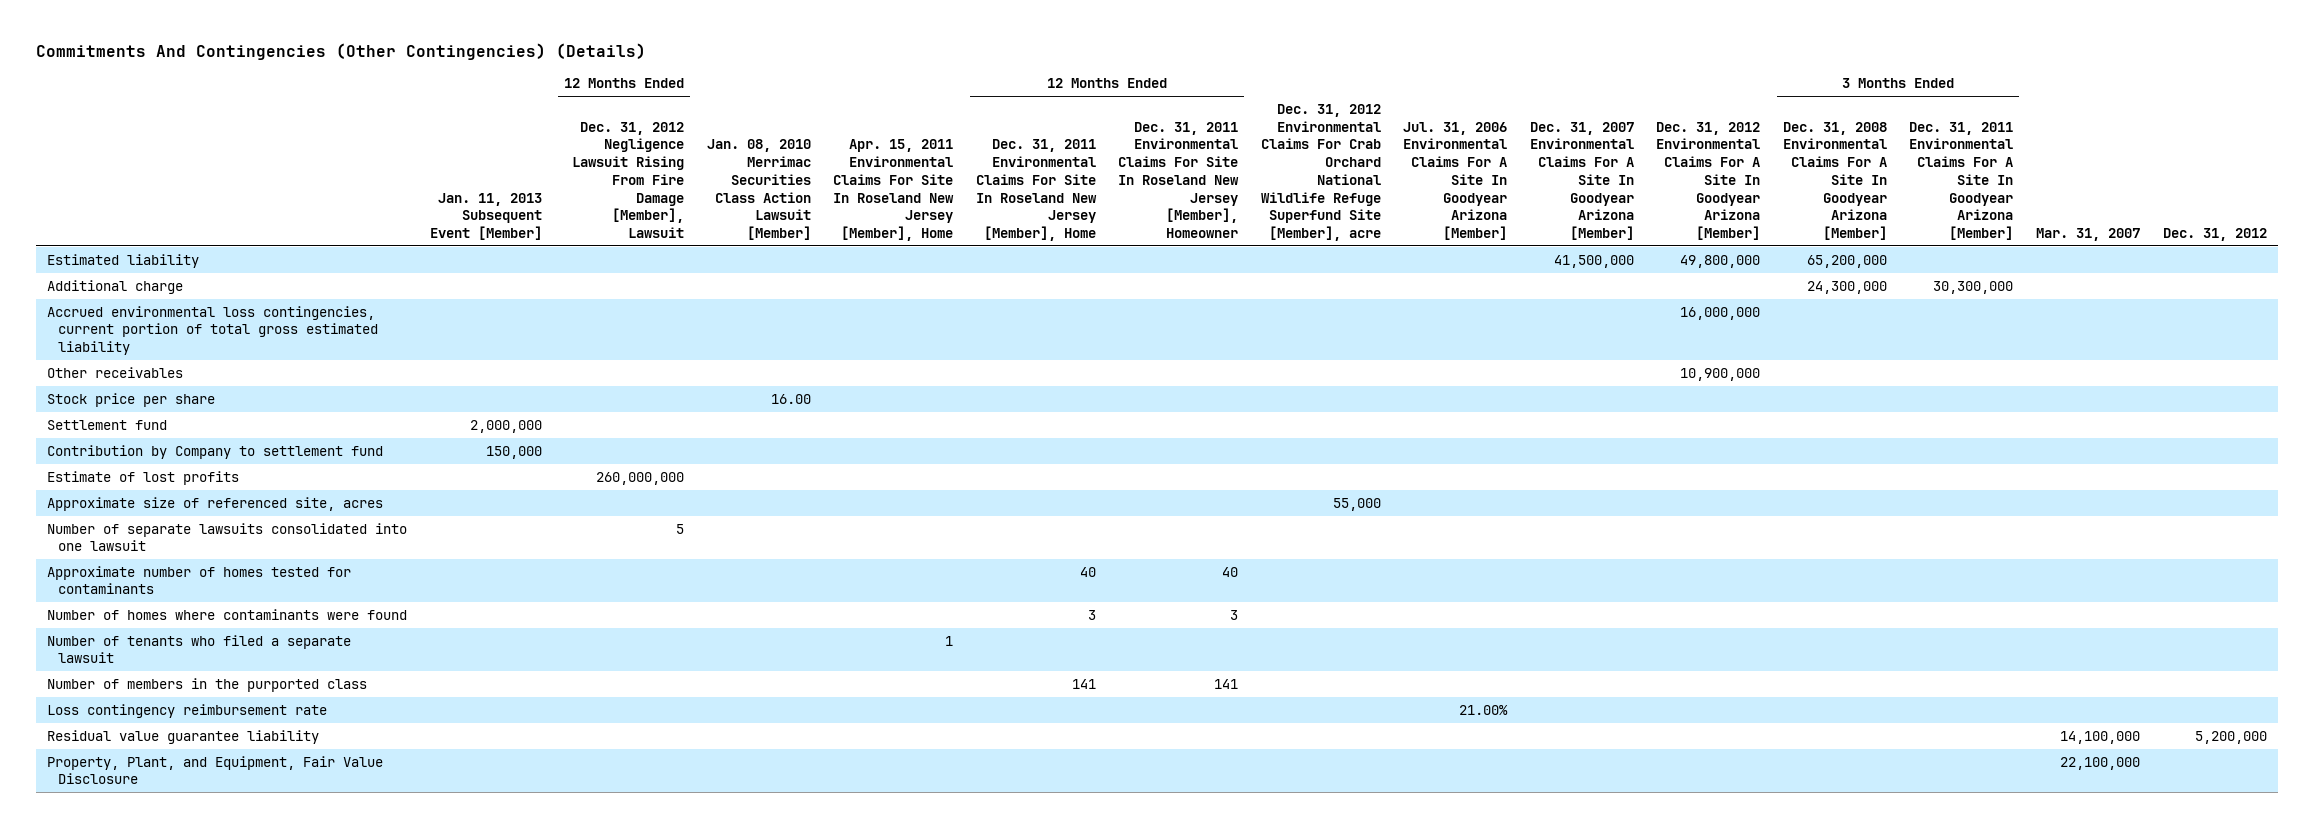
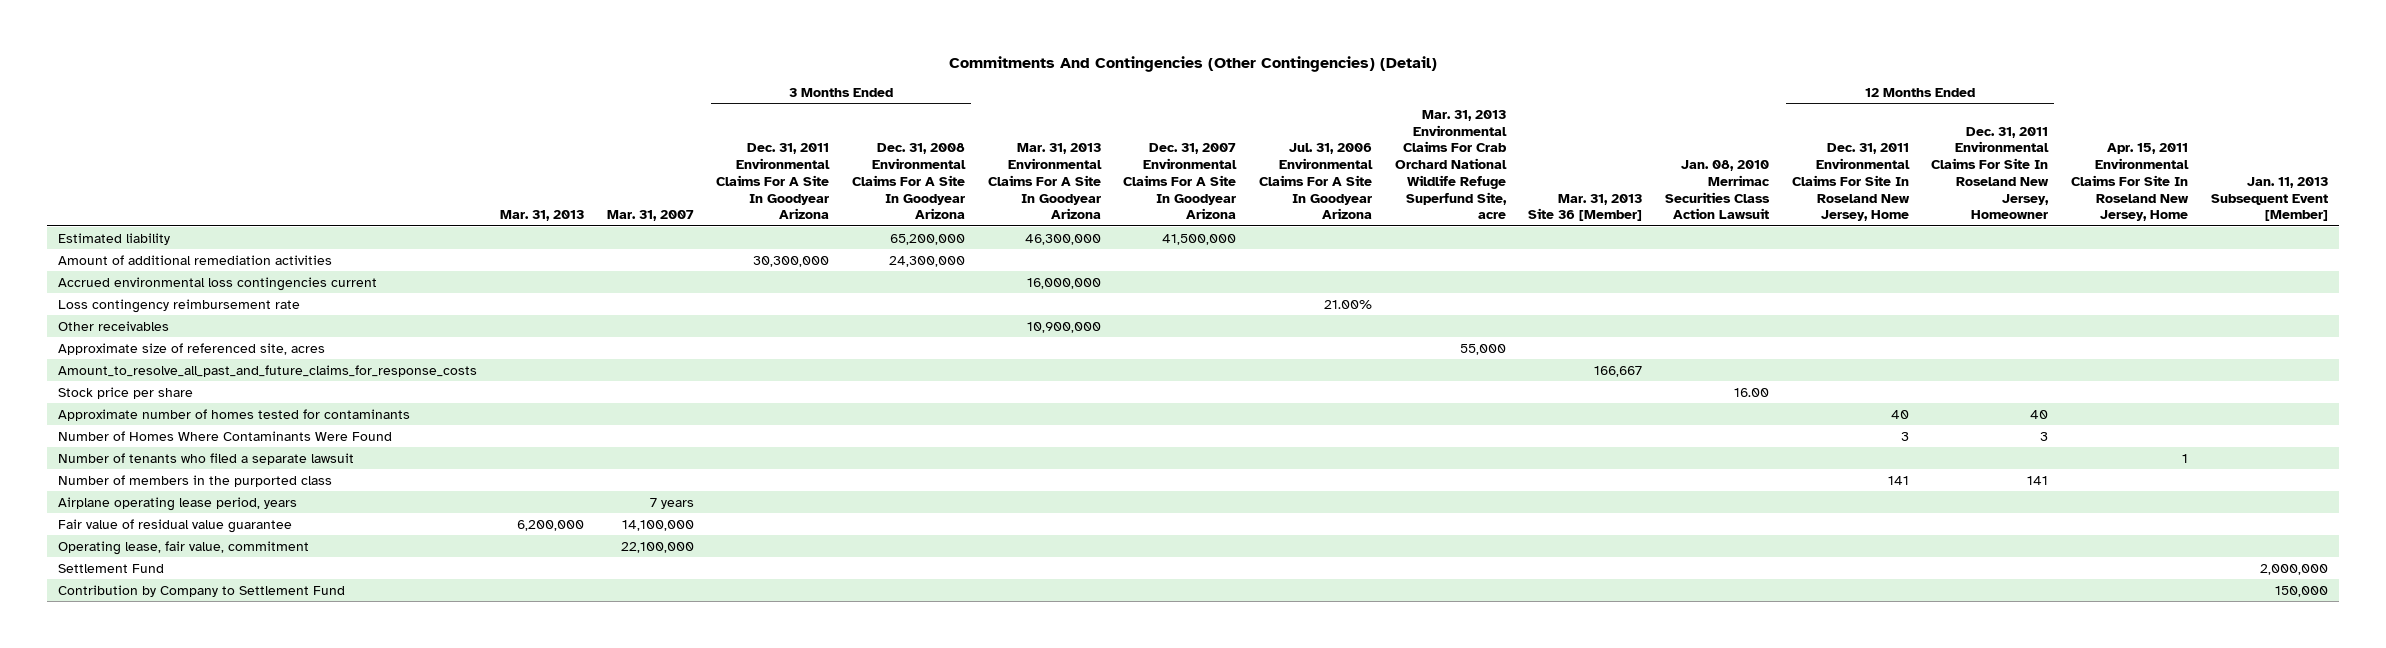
- Commitments And Contingencies (Other Contingencies) (Details)
+ Commitments And Contingencies (Other Contingencies) (Detail)
- | Jan. 11, 2013 Subsequent Event [Member] | 12 Months Ended Dec. 31, 2012 Negligence Lawsuit Rising From Fire Damage [Member], Lawsuit | Jan. 08, 2010 Merrimac Securities Class Action Lawsuit [Member] | Apr. 15, 2011 Environmental Claims For Site In Roseland New Jersey [Member], Home | 12 Months Ended Dec. 31, 2011 Environmental Claims For Site In Roseland New Jersey [Member], Home | 12 Months Ended Dec. 31, 2011 Environmental Claims For Site In Roseland New Jersey [Member], Homeowner | Dec. 31, 2012 Environmental Claims For Crab Orchard National Wildlife Refuge Superfund Site [Member], acre | Jul. 31, 2006 Environmental Claims For A Site In Goodyear Arizona [Member] | Dec. 31, 2007 Environmental Claims For A Site In Goodyear Arizona [Member] | Dec. 31, 2012 Environmental Claims For A Site In Goodyear Arizona [Member] | 3 Months Ended Dec. 31, 2008 Environmental Claims For A Site In Goodyear Arizona [Member] | 3 Months Ended Dec. 31, 2011 Environmental Claims For A Site In Goodyear Arizona [Member] | Mar. 31, 2007 | Dec. 31, 2012
+ | Mar. 31, 2013 | Mar. 31, 2007 | 3 Months Ended Dec. 31, 2011 Environmental Claims For A Site In Goodyear Arizona | 3 Months Ended Dec. 31, 2008 Environmental Claims For A Site In Goodyear Arizona | Mar. 31, 2013 Environmental Claims For A Site In Goodyear Arizona | Dec. 31, 2007 Environmental Claims For A Site In Goodyear Arizona | Jul. 31, 2006 Environmental Claims For A Site In Goodyear Arizona | Mar. 31, 2013 Environmental Claims For Crab Orchard National Wildlife Refuge Superfund Site, acre | Mar. 31, 2013 Site 36 [Member] | Jan. 08, 2010 Merrimac Securities Class Action Lawsuit | 12 Months Ended Dec. 31, 2011 Environmental Claims For Site In Roseland New Jersey, Home | 12 Months Ended Dec. 31, 2011 Environmental Claims For Site In Roseland New Jersey, Homeowner | Apr. 15, 2011 Environmental Claims For Site In Roseland New Jersey, Home | Jan. 11, 2013 Subsequent Event [Member]
- Additional charge | | | | | | | | | | | 24,300,000 | 30,300,000 | |
- Accrued environmental loss contingencies, current portion of total gross estimated liability | | | | | | | | | | 16,000,000 | | | |
+ Amount of additional remediation activities | | | 30,300,000 | 24,300,000 | | | | | | | | | |
+ Accrued environmental loss contingencies current | | | | | 16,000,000 | | | | | | | | |
moved up: Loss contingency reimbursement rate | | | | | | | 21.00% | | | | | | |
- Settlement fund | 2,000,000 | | | | | | | | | | | | |
- Contribution by Company to settlement fund | 150,000 | | | | | | | | | | | | |
- Estimate of lost profits | | 260,000,000 | | | | | | | | | | | |
- Number of separate lawsuits consolidated into one lawsuit | | 5 | | | | | | | | | | | |
+ Amount_to_resolve_all_past_and_future_claims_for_response_costs | | | | | | | | | 166,667 | | | | |
moved down: Stock price per share | | | | | | | | | | 16.00 | | | |
- Number of homes where contaminants were found | | | | | 3 | 3 | | | | | | | |
+ Number of Homes Where Contaminants Were Found | | | | | | | | | | | 3 | 3 | |
- Residual value guarantee liability | | | | | | | | | | | | | 14,100,000 | 5,200,000
- Property, Plant, and Equipment, Fair Value Disclosure | | | | | | | | | | | | | 22,100,000 |
+ Airplane operating lease period, years | | 7 years | | | | | | | | | | | |
+ Fair value of residual value guarantee | 6,200,000 | 14,100,000 | | | | | | | | | | | |
+ Operating lease, fair value, commitment | | 22,100,000 | | | | | | | | | | | |
+ Settlement Fund | | | | | | | | | | | | | | 2,000,000
+ Contribution by Company to Settlement Fund | | | | | | | | | | | | | | 150,000

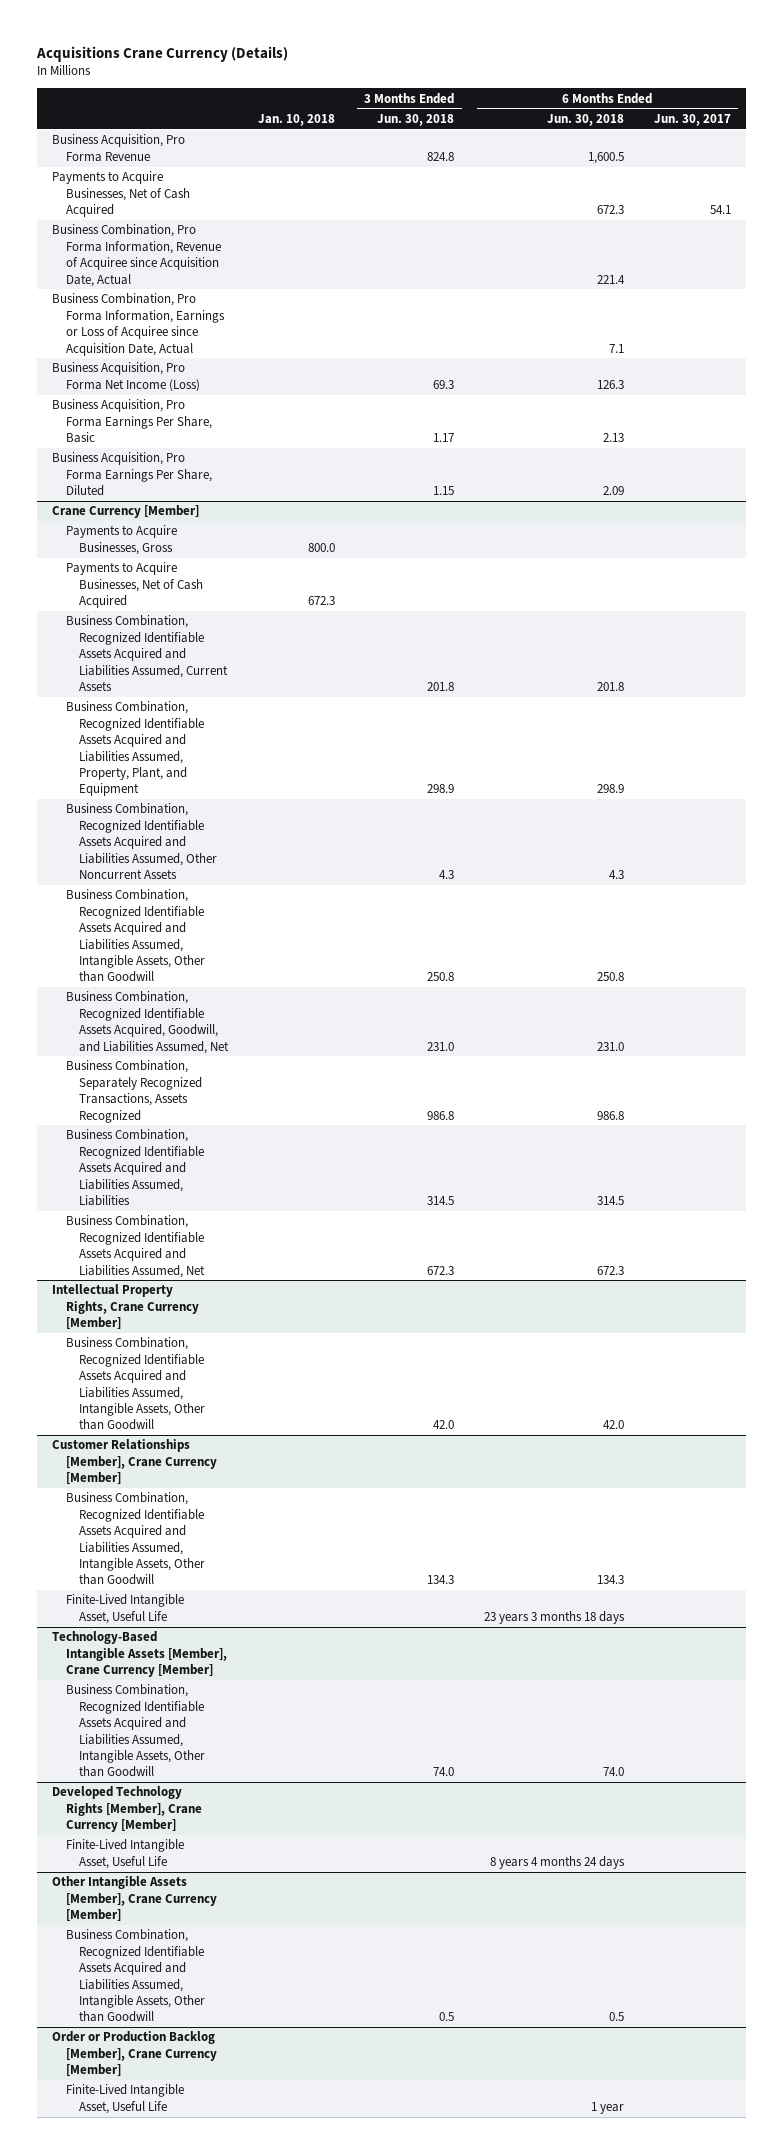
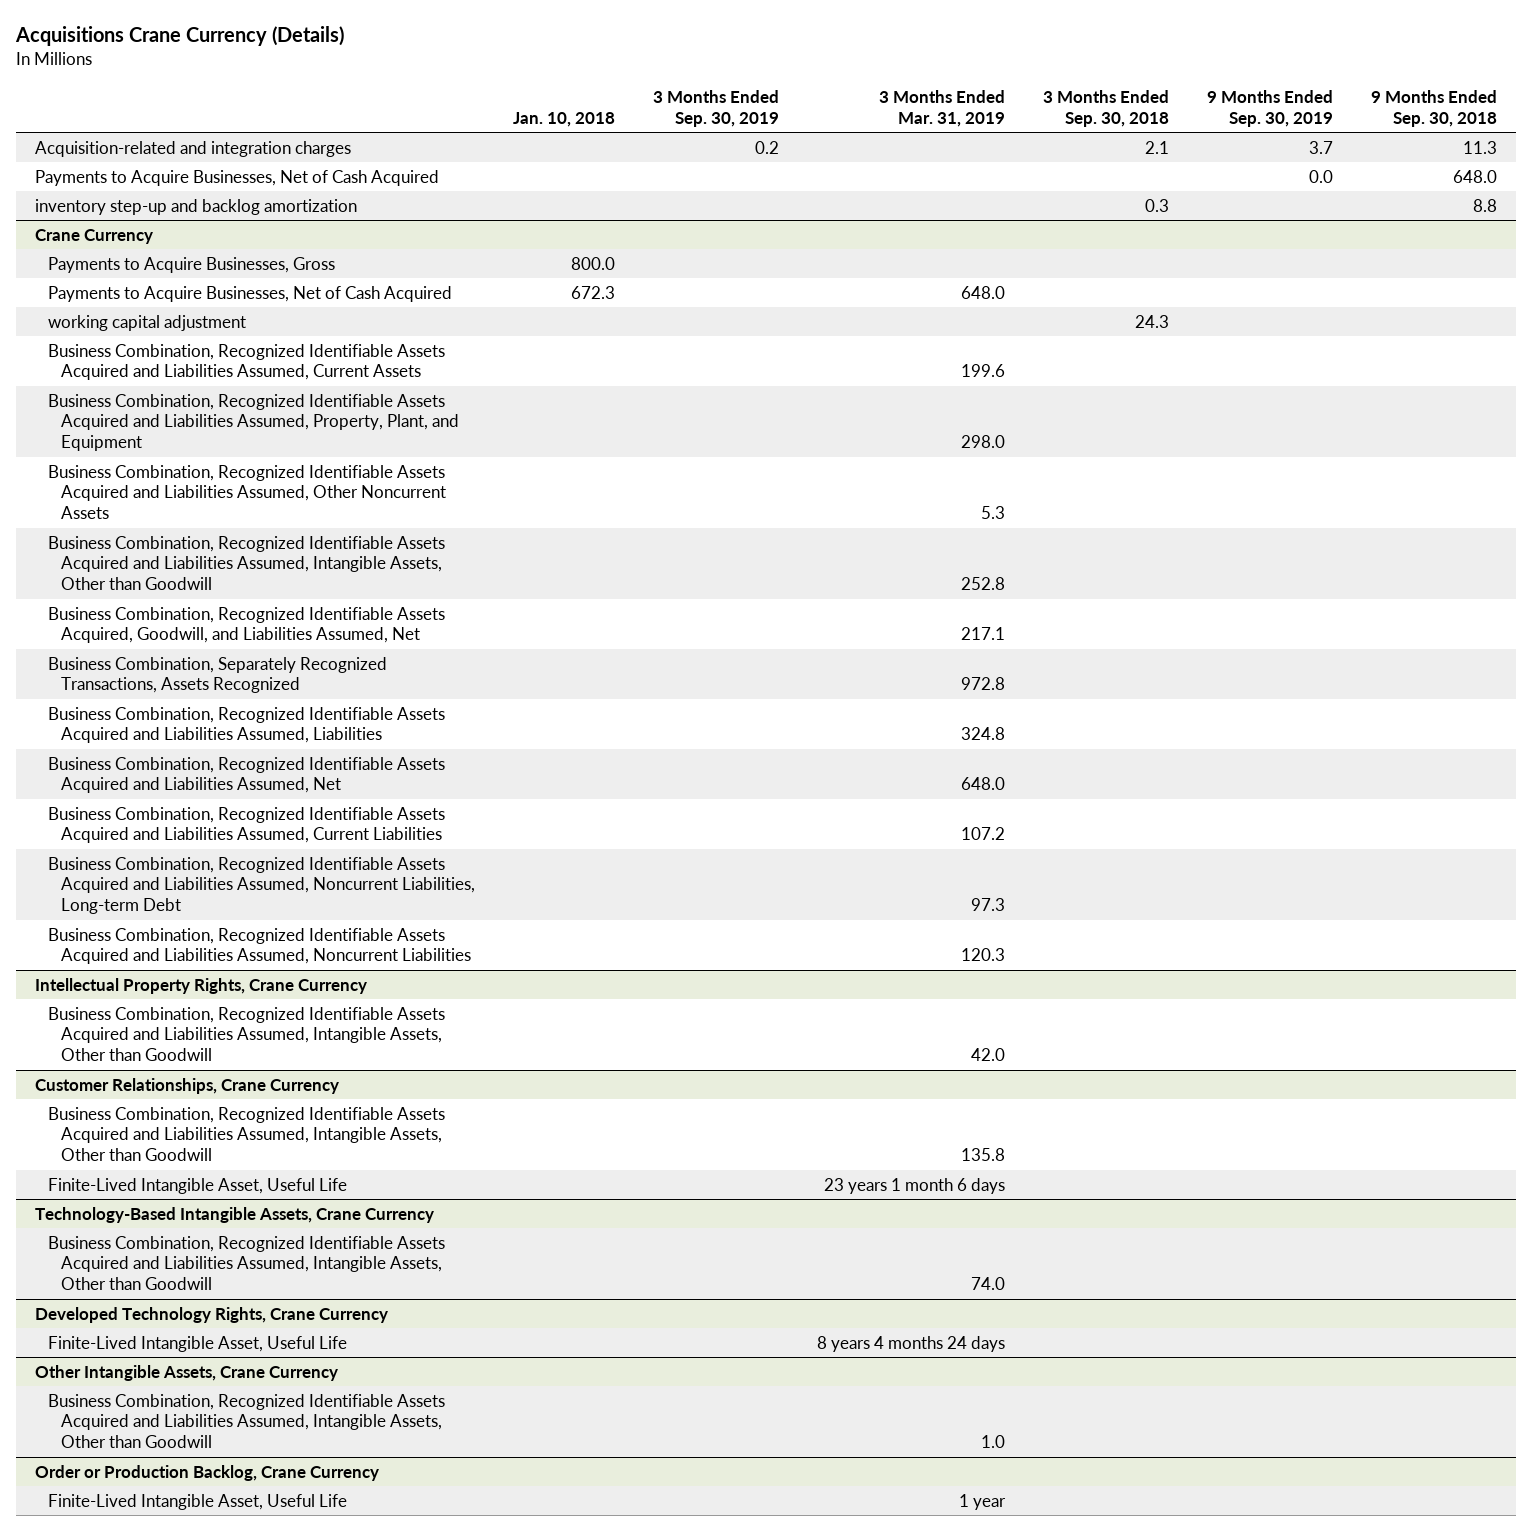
- | Jan. 10, 2018 | 3 Months Ended Jun. 30, 2018 | 6 Months Ended Jun. 30, 2018 | 6 Months Ended Jun. 30, 2017
+ | Jan. 10, 2018 | 3 Months Ended Sep. 30, 2019 | 3 Months Ended Mar. 31, 2019 | 3 Months Ended Sep. 30, 2018 | 9 Months Ended Sep. 30, 2019 | 9 Months Ended Sep. 30, 2018
- Business Acquisition, Pro Forma Revenue | | 824.8 | 1,600.5 |
+ Acquisition-related and integration charges | | 0.2 | | 2.1 | 3.7 | 11.3
- Business Combination, Pro Forma Information, Revenue of Acquiree since Acquisition Date, Actual | | | 221.4 |
- Business Combination, Pro Forma Information, Earnings or Loss of Acquiree since Acquisition Date, Actual | | | 7.1 |
- Business Acquisition, Pro Forma Net Income (Loss) | | 69.3 | 126.3 |
- Business Acquisition, Pro Forma Earnings Per Share, Basic | | 1.17 | 2.13 |
- Business Acquisition, Pro Forma Earnings Per Share, Diluted | | 1.15 | 2.09 |
- Crane Currency [Member]
+ inventory step-up and backlog amortization | | | | 0.3 | | 8.8
+ Crane Currency
+ working capital adjustment | | | | 24.3 | |
- Intellectual Property Rights, Crane Currency [Member]
+ Business Combination, Recognized Identifiable Assets Acquired and Liabilities Assumed, Current Liabilities | | | 107.2 | | |
+ Business Combination, Recognized Identifiable Assets Acquired and Liabilities Assumed, Noncurrent Liabilities, Long-term Debt | | | 97.3 | | |
+ Business Combination, Recognized Identifiable Assets Acquired and Liabilities Assumed, Noncurrent Liabilities | | | 120.3 | | |
+ Intellectual Property Rights, Crane Currency
- Customer Relationships [Member], Crane Currency [Member]
+ Customer Relationships, Crane Currency
- Technology-Based Intangible Assets [Member], Crane Currency [Member]
+ Technology-Based Intangible Assets, Crane Currency
- Developed Technology Rights [Member], Crane Currency [Member]
+ Developed Technology Rights, Crane Currency
- Other Intangible Assets [Member], Crane Currency [Member]
+ Other Intangible Assets, Crane Currency
- Order or Production Backlog [Member], Crane Currency [Member]
+ Order or Production Backlog, Crane Currency

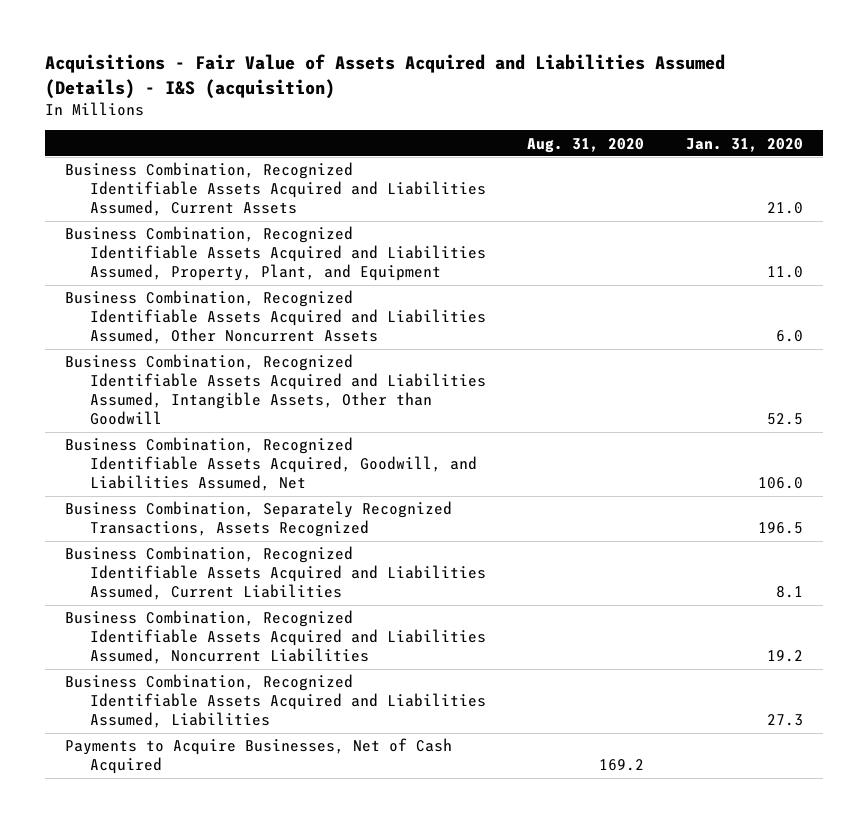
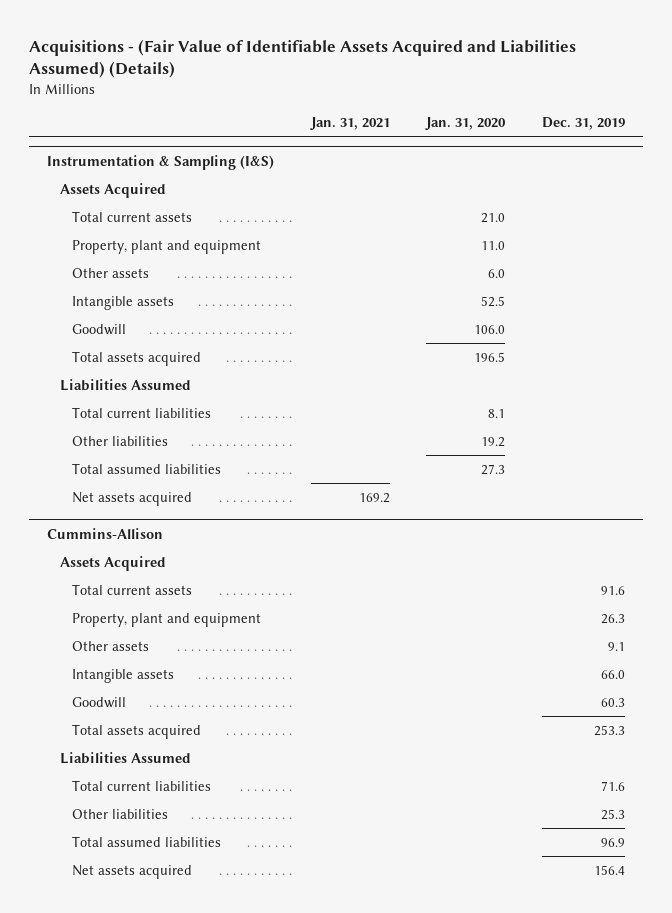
- Acquisitions - Fair Value of Assets Acquired and Liabilities Assumed (Details) - I&S (acquisition)
+ Acquisitions - (Fair Value of Identifiable Assets Acquired and Liabilities Assumed) (Details)
- | Aug. 31, 2020 | Jan. 31, 2020
+ | Jan. 31, 2021 | Jan. 31, 2020 | Dec. 31, 2019
- Business Combination, Recognized Identifiable Assets Acquired and Liabilities Assumed, Current Assets | | 21.0
- Business Combination, Recognized Identifiable Assets Acquired and Liabilities Assumed, Property, Plant, and Equipment | | 11.0
- Business Combination, Recognized Identifiable Assets Acquired and Liabilities Assumed, Other Noncurrent Assets | | 6.0
- Business Combination, Recognized Identifiable Assets Acquired and Liabilities Assumed, Intangible Assets, Other than Goodwill | | 52.5
- Business Combination, Recognized Identifiable Assets Acquired, Goodwill, and Liabilities Assumed, Net | | 106.0
- Business Combination, Separately Recognized Transactions, Assets Recognized | | 196.5
- Business Combination, Recognized Identifiable Assets Acquired and Liabilities Assumed, Current Liabilities | | 8.1
- Business Combination, Recognized Identifiable Assets Acquired and Liabilities Assumed, Noncurrent Liabilities | | 19.2
- Business Combination, Recognized Identifiable Assets Acquired and Liabilities Assumed, Liabilities | | 27.3
- Payments to Acquire Businesses, Net of Cash Acquired | 169.2 |
+ Instrumentation & Sampling (I&S)
+ Assets Acquired
+ Total current assets | | 21.0 |
+ Property, plant and equipment | | 11.0 |
+ Other assets | | 6.0 |
+ Intangible assets | | 52.5 |
+ Goodwill | | 106.0 |
+ Total assets acquired | | 196.5 |
+ Liabilities Assumed
+ Total current liabilities | | 8.1 |
+ Other liabilities | | 19.2 |
+ Total assumed liabilities | | 27.3 |
+ Net assets acquired | 169.2 | |
+ Cummins-Allison
+ Assets Acquired
+ Total current assets | | | 91.6
+ Property, plant and equipment | | | 26.3
+ Other assets | | | 9.1
+ Intangible assets | | | 66.0
+ Goodwill | | | 60.3
+ Total assets acquired | | | 253.3
+ Liabilities Assumed
+ Total current liabilities | | | 71.6
+ Other liabilities | | | 25.3
+ Total assumed liabilities | | | 96.9
+ Net assets acquired | | | 156.4

